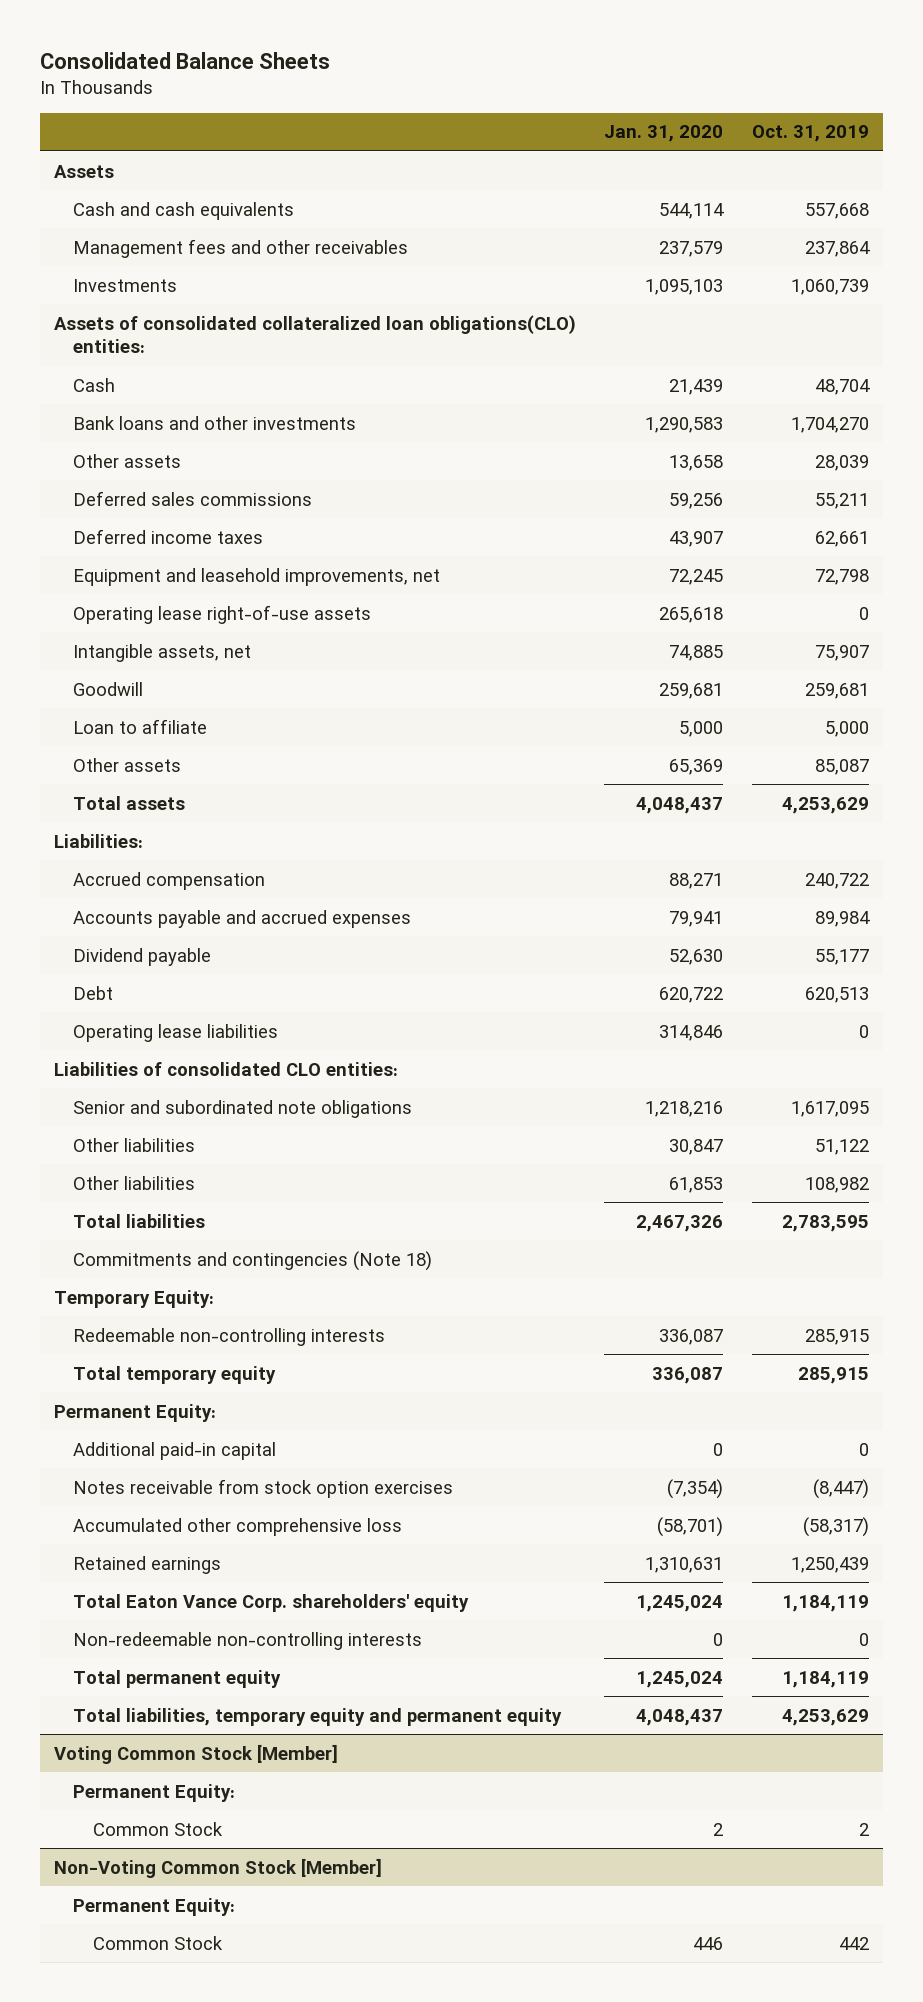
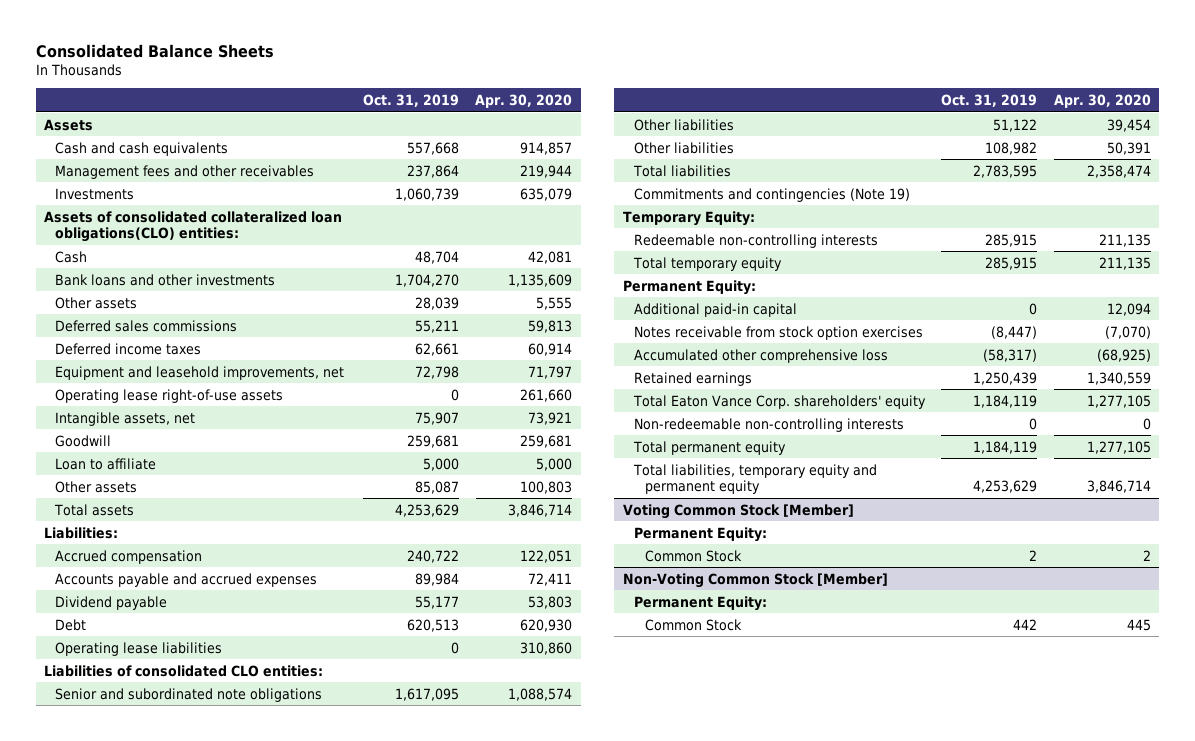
- | Jan. 31, 2020 | Oct. 31, 2019
+ | Oct. 31, 2019 | Apr. 30, 2020
- Commitments and contingencies (Note 18)
+ Commitments and contingencies (Note 19)

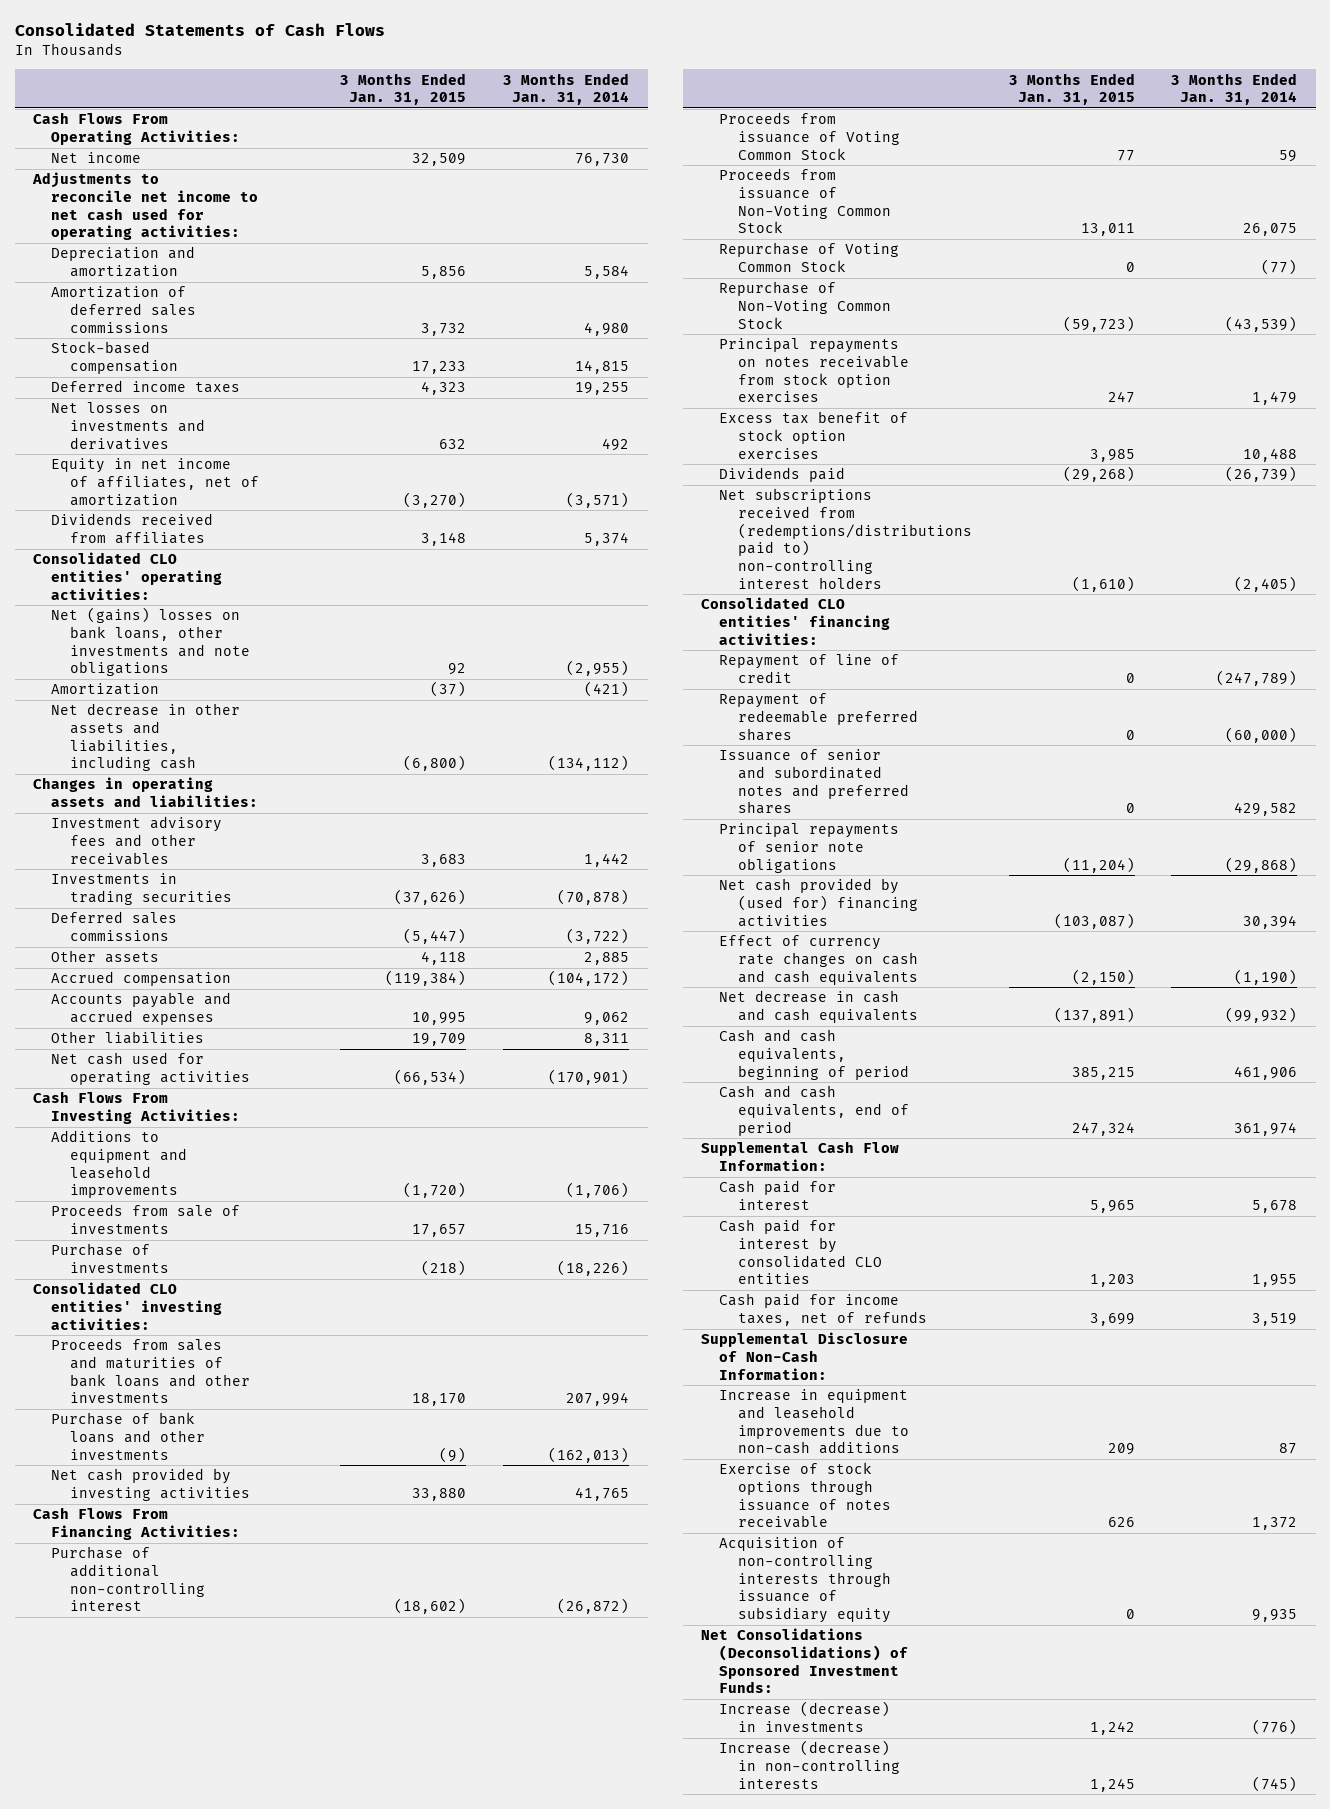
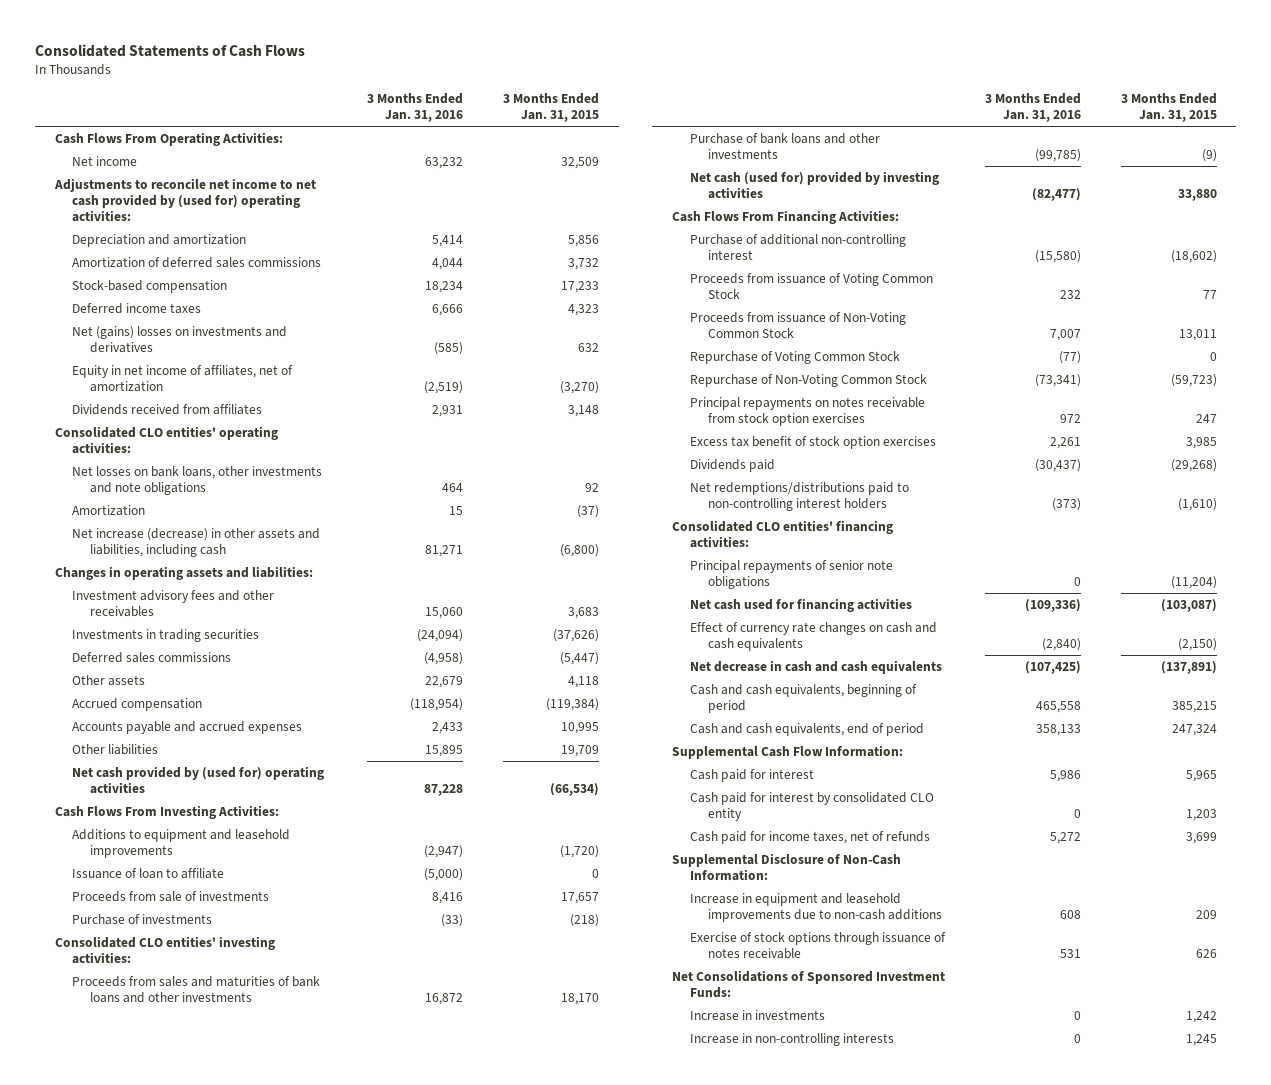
- | 3 Months Ended Jan. 31, 2015 | 3 Months Ended Jan. 31, 2014
+ | 3 Months Ended Jan. 31, 2016 | 3 Months Ended Jan. 31, 2015
- Adjustments to reconcile net income to net cash used for operating activities:
+ Adjustments to reconcile net income to net cash provided by (used for) operating activities:
- Net losses on investments and derivatives | 632 | 492
+ Net (gains) losses on investments and derivatives | (585) | 632
- Net (gains) losses on bank loans, other investments and note obligations | 92 | (2,955)
+ Net losses on bank loans, other investments and note obligations | 464 | 92
- Net decrease in other assets and liabilities, including cash | (6,800) | (134,112)
+ Net increase (decrease) in other assets and liabilities, including cash | 81,271 | (6,800)
- Net cash used for operating activities | (66,534) | (170,901)
+ Net cash provided by (used for) operating activities | 87,228 | (66,534)
+ Issuance of loan to affiliate | (5,000) | 0
- Net cash provided by investing activities | 33,880 | 41,765
+ Net cash (used for) provided by investing activities | (82,477) | 33,880
- Net subscriptions received from (redemptions/distributions paid to) non-controlling interest holders | (1,610) | (2,405)
+ Net redemptions/distributions paid to non-controlling interest holders | (373) | (1,610)
- Repayment of line of credit | 0 | (247,789)
- Repayment of redeemable preferred shares | 0 | (60,000)
- Issuance of senior and subordinated notes and preferred shares | 0 | 429,582
- Net cash provided by (used for) financing activities | (103,087) | 30,394
+ Net cash used for financing activities | (109,336) | (103,087)
- Cash paid for interest by consolidated CLO entities | 1,203 | 1,955
+ Cash paid for interest by consolidated CLO entity | 0 | 1,203
- Acquisition of non-controlling interests through issuance of subsidiary equity | 0 | 9,935
- Net Consolidations (Deconsolidations) of Sponsored Investment Funds:
- Increase (decrease) in investments | 1,242 | (776)
- Increase (decrease) in non-controlling interests | 1,245 | (745)
+ Net Consolidations of Sponsored Investment Funds:
+ Increase in investments | 0 | 1,242
+ Increase in non-controlling interests | 0 | 1,245

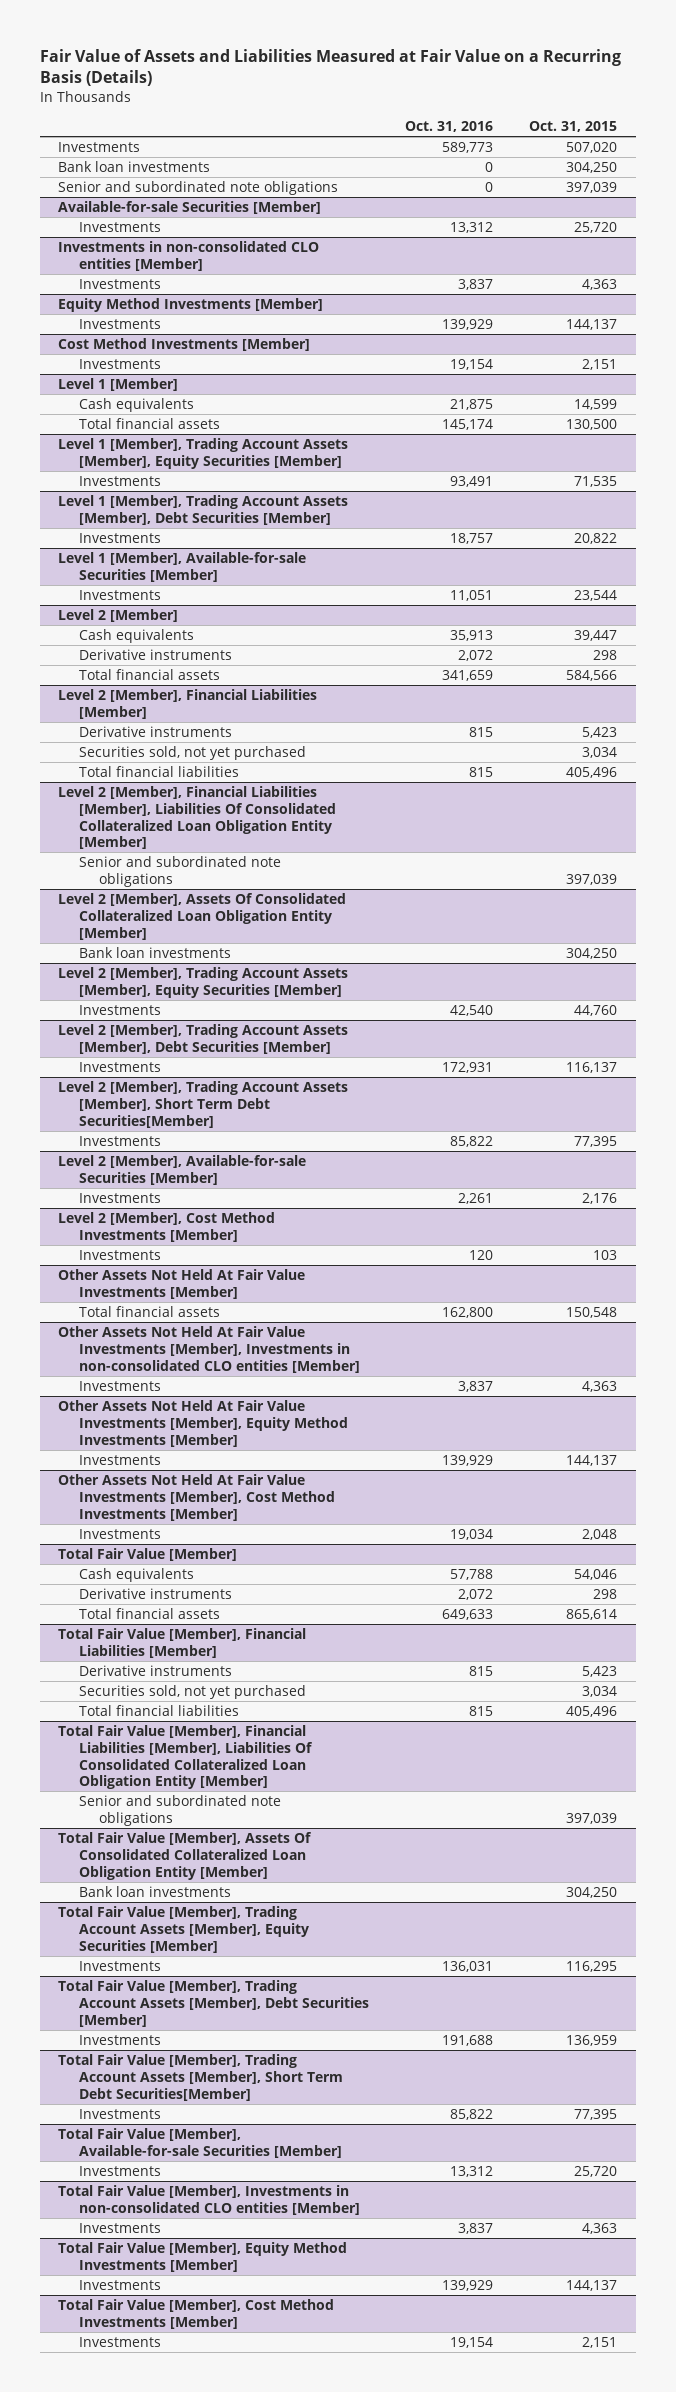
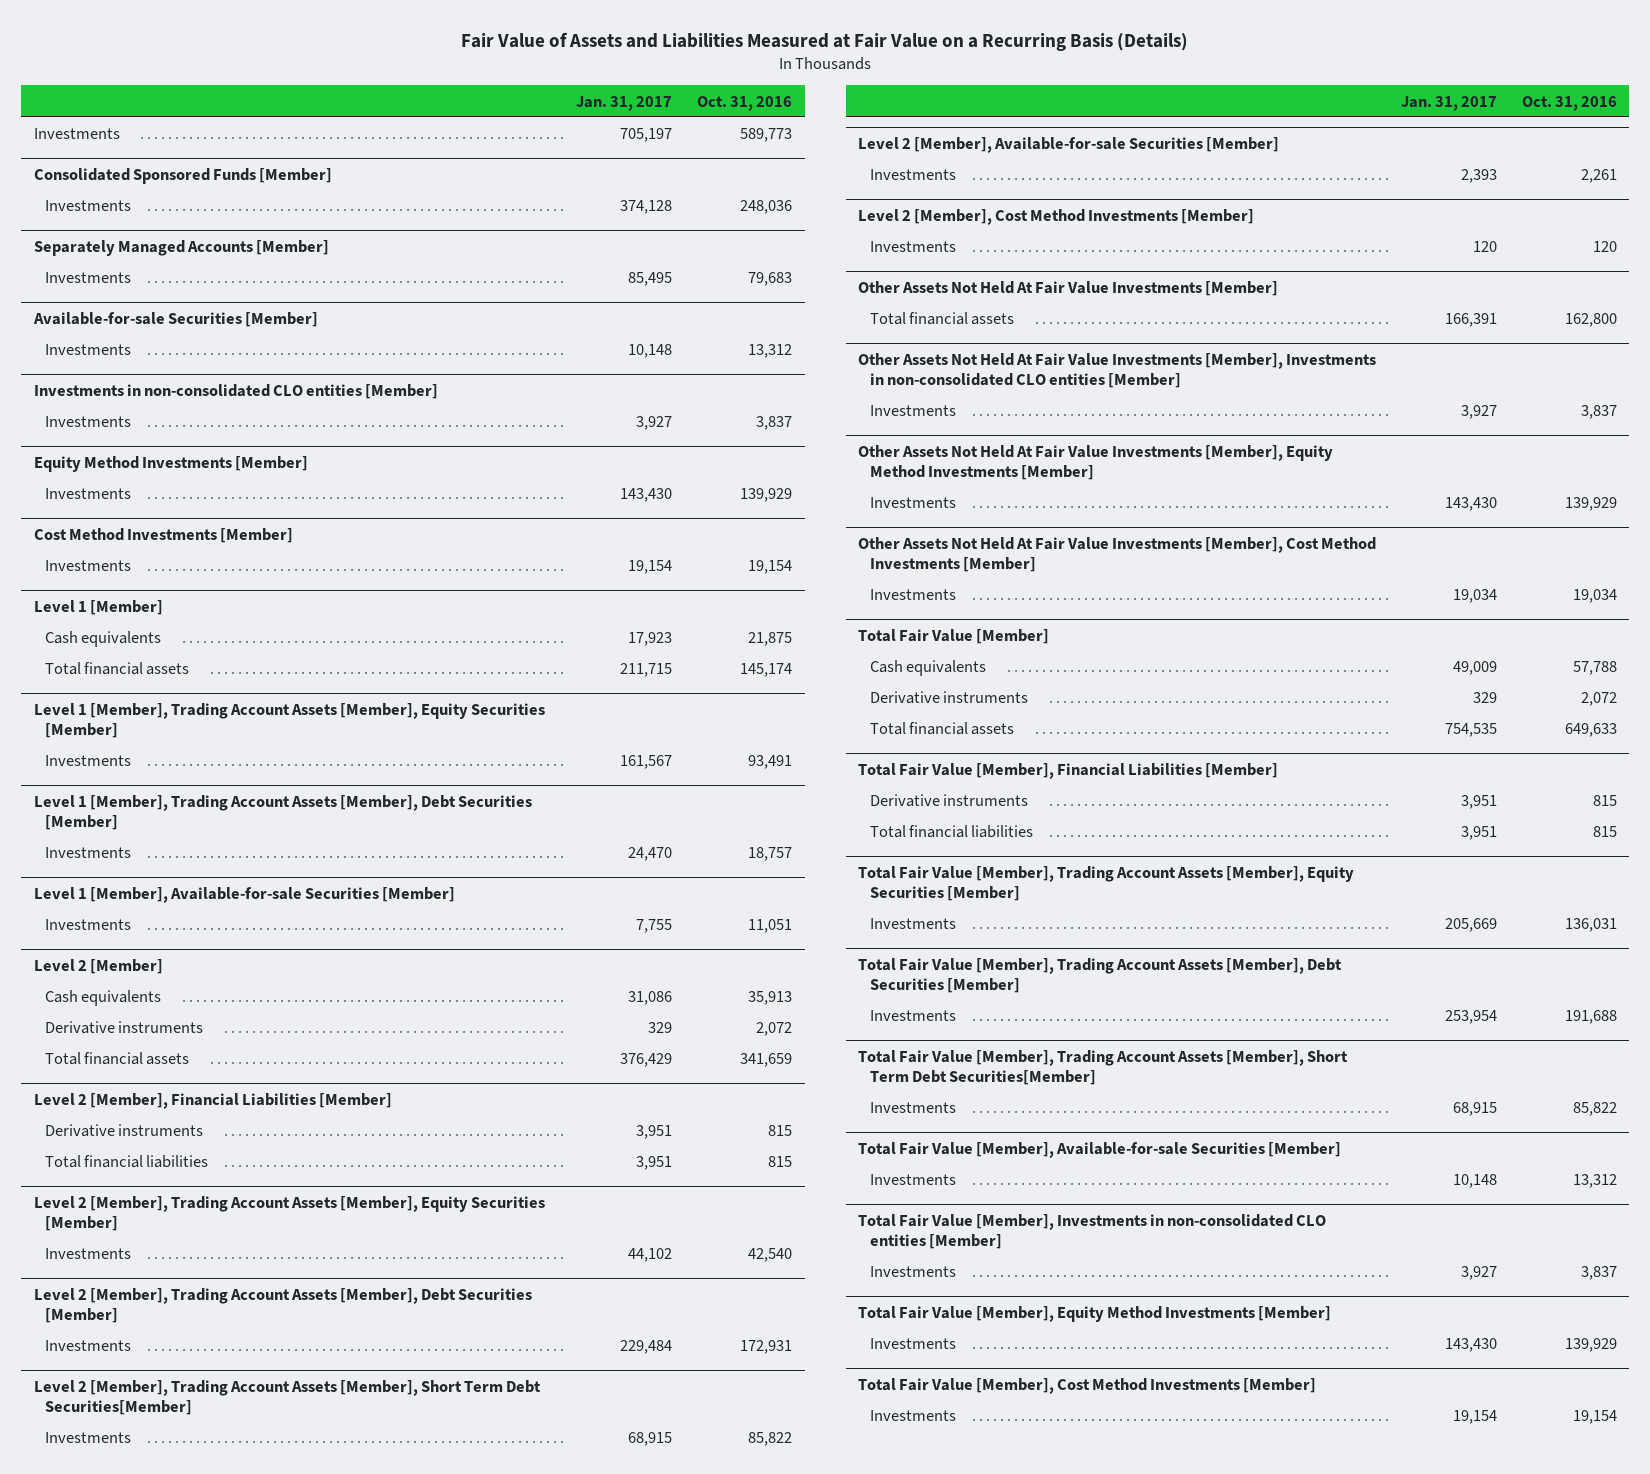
- | Oct. 31, 2016 | Oct. 31, 2015
+ | Jan. 31, 2017 | Oct. 31, 2016
- Bank loan investments | 0 | 304,250
- Senior and subordinated note obligations | 0 | 397,039
+ Consolidated Sponsored Funds [Member]
+ Investments | 374,128 | 248,036
+ Separately Managed Accounts [Member]
+ Investments | 85,495 | 79,683
@ Level 2 [Member], Financial Liabilities [Member]
- Securities sold, not yet purchased | | 3,034
- Level 2 [Member], Financial Liabilities [Member], Liabilities Of Consolidated Collateralized Loan Obligation Entity [Member]
- Senior and subordinated note obligations | | 397,039
- Level 2 [Member], Assets Of Consolidated Collateralized Loan Obligation Entity [Member]
- Bank loan investments | | 304,250
@ Total Fair Value [Member], Financial Liabilities [Member]
- Securities sold, not yet purchased | | 3,034
- Total Fair Value [Member], Financial Liabilities [Member], Liabilities Of Consolidated Collateralized Loan Obligation Entity [Member]
- Senior and subordinated note obligations | | 397,039
- Total Fair Value [Member], Assets Of Consolidated Collateralized Loan Obligation Entity [Member]
- Bank loan investments | | 304,250

